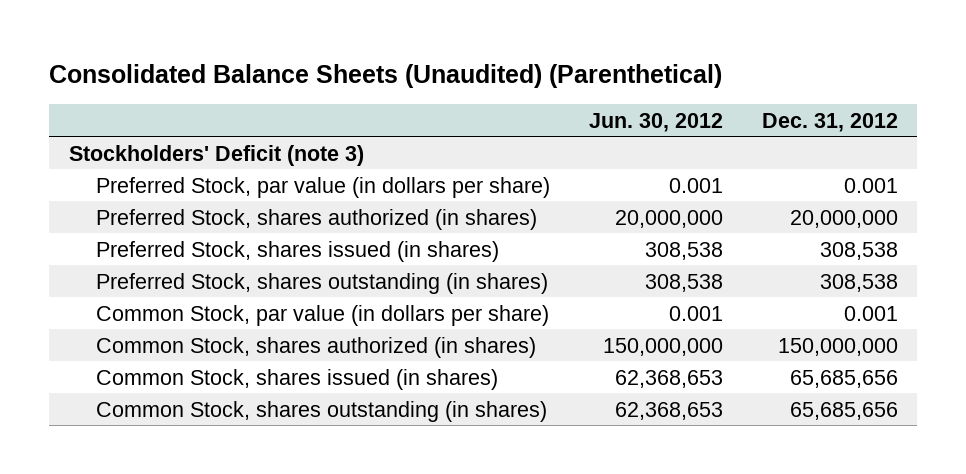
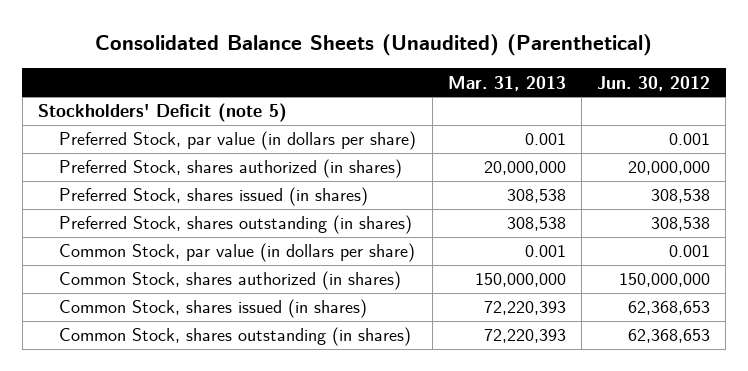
- | Jun. 30, 2012 | Dec. 31, 2012
+ | Mar. 31, 2013 | Jun. 30, 2012
- Stockholders' Deficit (note 3)
+ Stockholders' Deficit (note 5)

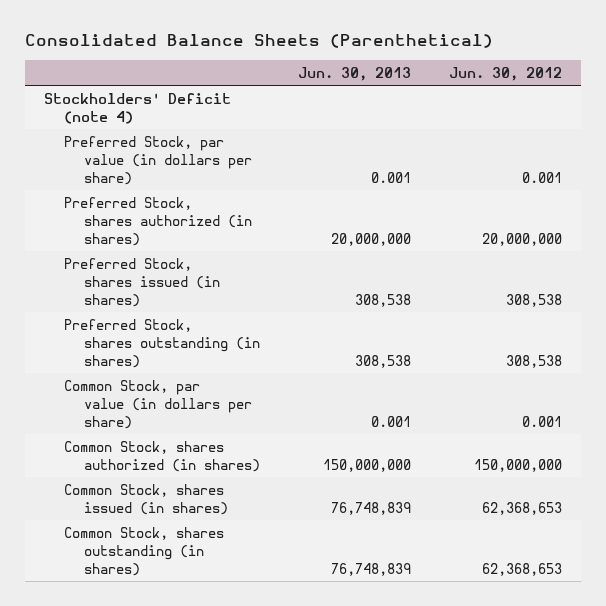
- Consolidated Balance Sheets (Unaudited) (Parenthetical)
+ Consolidated Balance Sheets (Parenthetical)
- | Mar. 31, 2013 | Jun. 30, 2012
+ | Jun. 30, 2013 | Jun. 30, 2012
- Stockholders' Deficit (note 5)
+ Stockholders' Deficit (note 4)

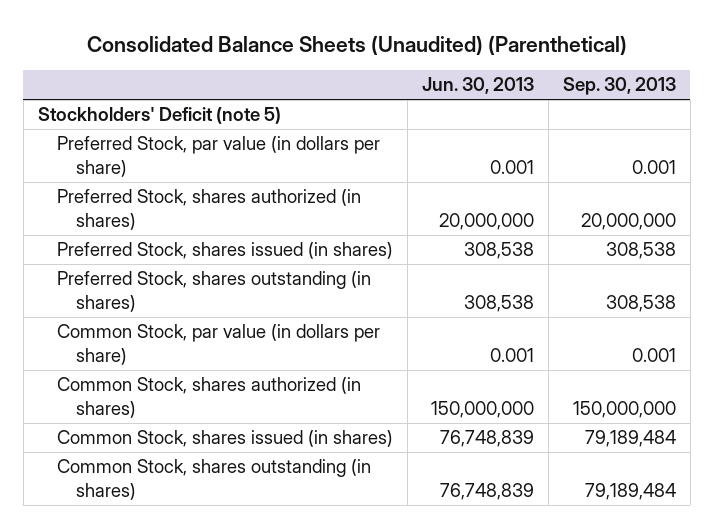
- Consolidated Balance Sheets (Parenthetical)
+ Consolidated Balance Sheets (Unaudited) (Parenthetical)
- | Jun. 30, 2013 | Jun. 30, 2012
+ | Jun. 30, 2013 | Sep. 30, 2013
- Stockholders' Deficit (note 4)
+ Stockholders' Deficit (note 5)

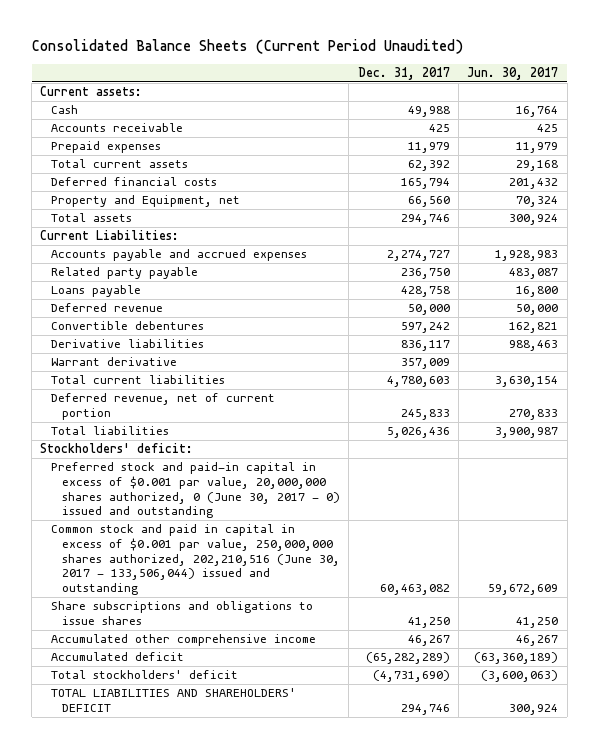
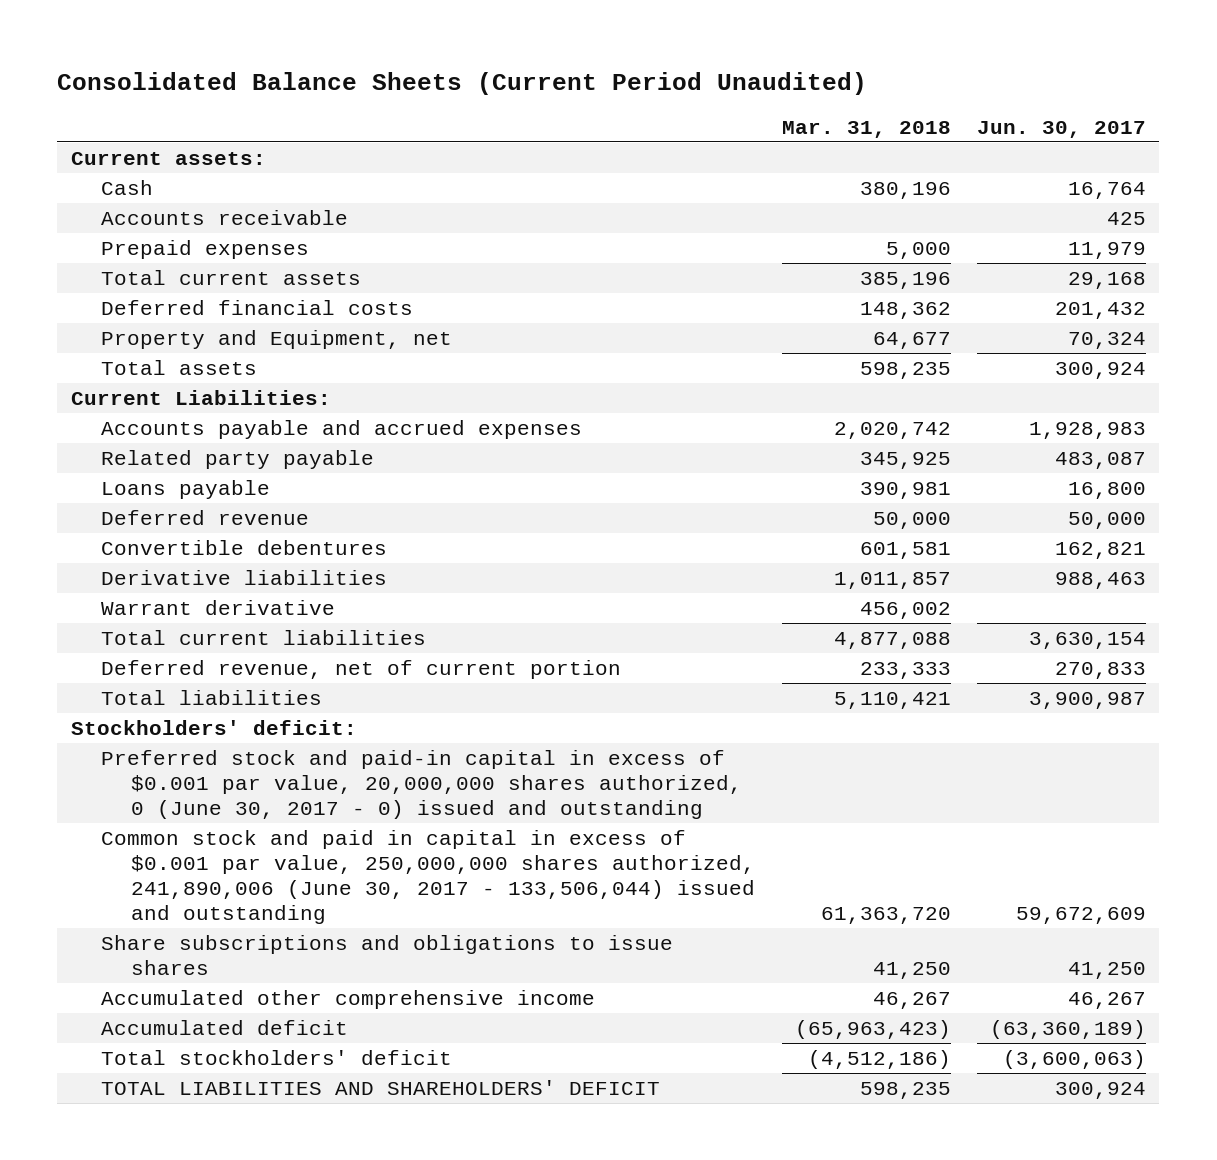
- | Dec. 31, 2017 | Jun. 30, 2017
+ | Mar. 31, 2018 | Jun. 30, 2017
- Common stock and paid in capital in excess of $0.001 par value, 250,000,000 shares authorized, 202,210,516 (June 30, 2017 - 133,506,044) issued and outstanding | 60,463,082 | 59,672,609
+ Common stock and paid in capital in excess of $0.001 par value, 250,000,000 shares authorized, 241,890,006 (June 30, 2017 - 133,506,044) issued and outstanding | 61,363,720 | 59,672,609

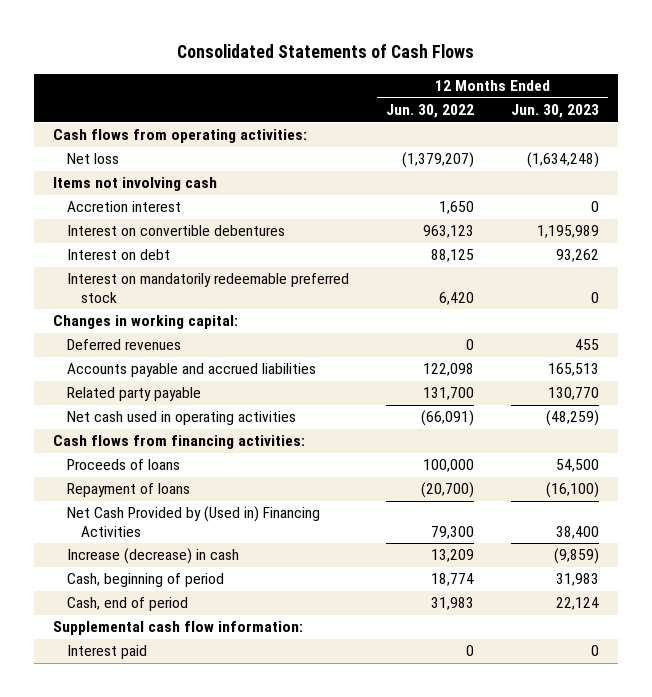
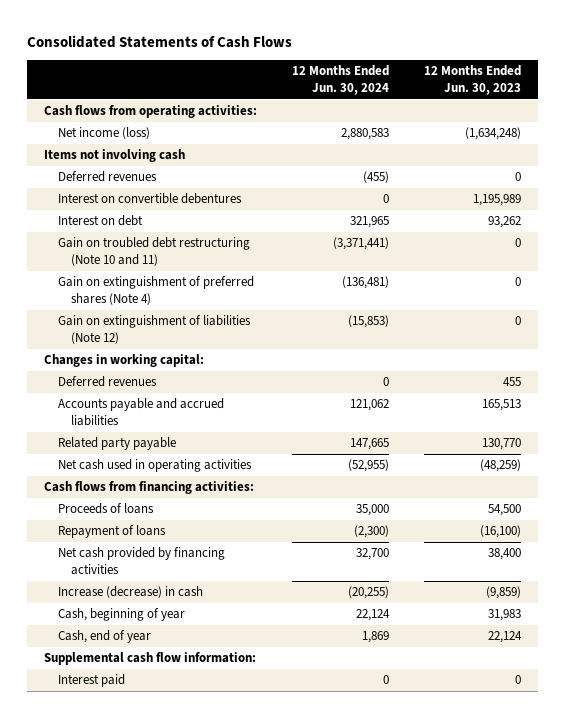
- | 12 Months Ended Jun. 30, 2022 | 12 Months Ended Jun. 30, 2023
+ | 12 Months Ended Jun. 30, 2024 | 12 Months Ended Jun. 30, 2023
- Net loss | (1,379,207) | (1,634,248)
+ Net income (loss) | 2,880,583 | (1,634,248)
- Accretion interest | 1,650 | 0
+ Deferred revenues | (455) | 0
- Interest on mandatorily redeemable preferred stock | 6,420 | 0
+ Gain on troubled debt restructuring (Note 10 and 11) | (3,371,441) | 0
+ Gain on extinguishment of preferred shares (Note 4) | (136,481) | 0
+ Gain on extinguishment of liabilities (Note 12) | (15,853) | 0
- Net Cash Provided by (Used in) Financing Activities | 79,300 | 38,400
+ Net cash provided by financing activities | 32,700 | 38,400
- Cash, beginning of period | 18,774 | 31,983
- Cash, end of period | 31,983 | 22,124
+ Cash, beginning of year | 22,124 | 31,983
+ Cash, end of year | 1,869 | 22,124

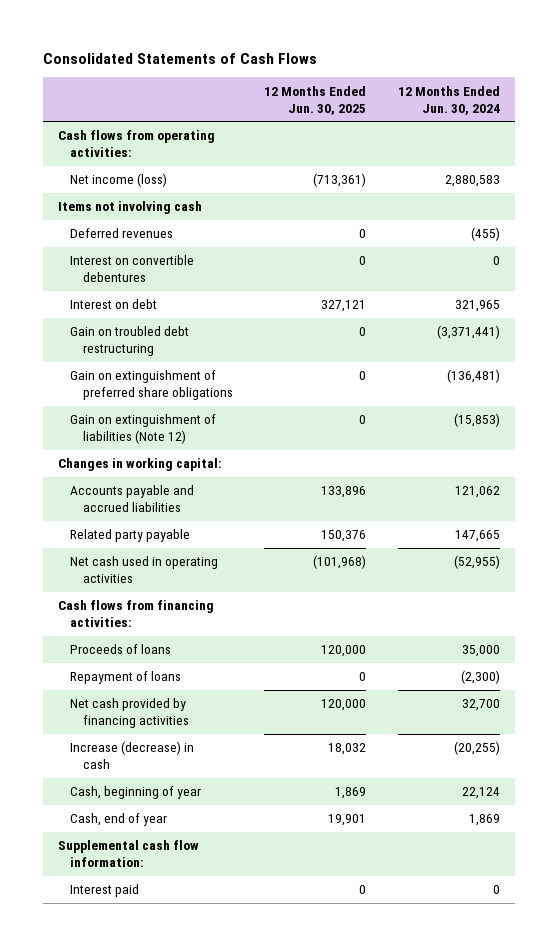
- | 12 Months Ended Jun. 30, 2024 | 12 Months Ended Jun. 30, 2023
+ | 12 Months Ended Jun. 30, 2025 | 12 Months Ended Jun. 30, 2024
- Gain on troubled debt restructuring (Note 10 and 11) | (3,371,441) | 0
- Gain on extinguishment of preferred shares (Note 4) | (136,481) | 0
+ Gain on troubled debt restructuring | 0 | (3,371,441)
+ Gain on extinguishment of preferred share obligations | 0 | (136,481)
- Deferred revenues | 0 | 455

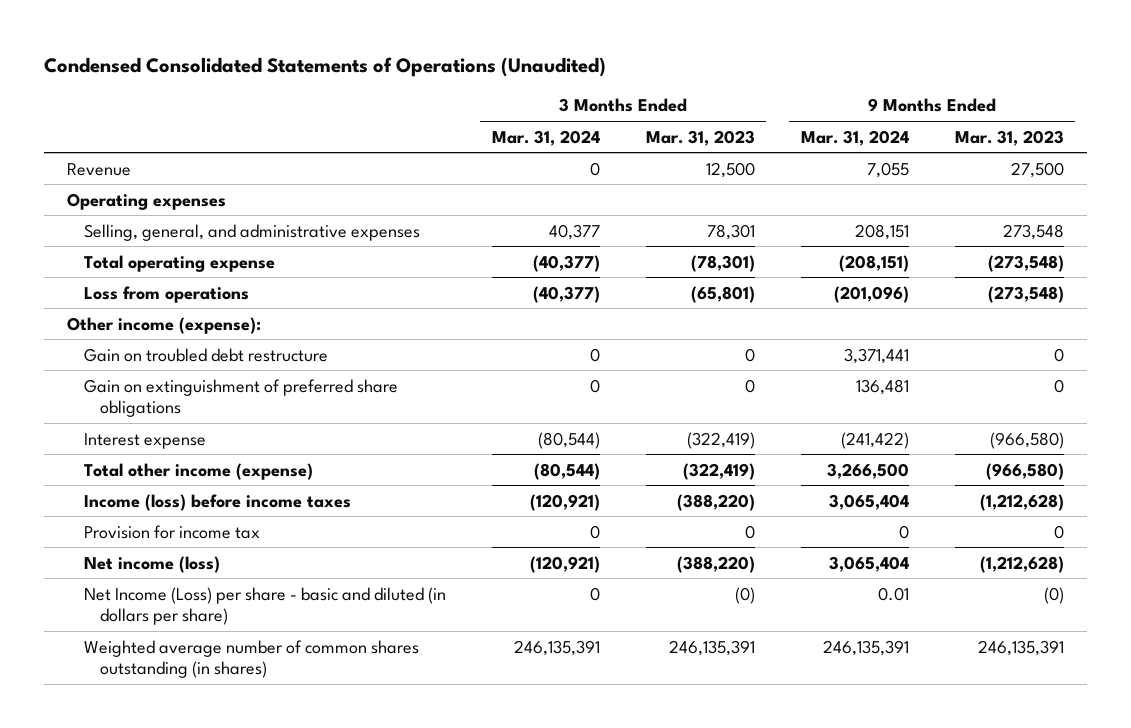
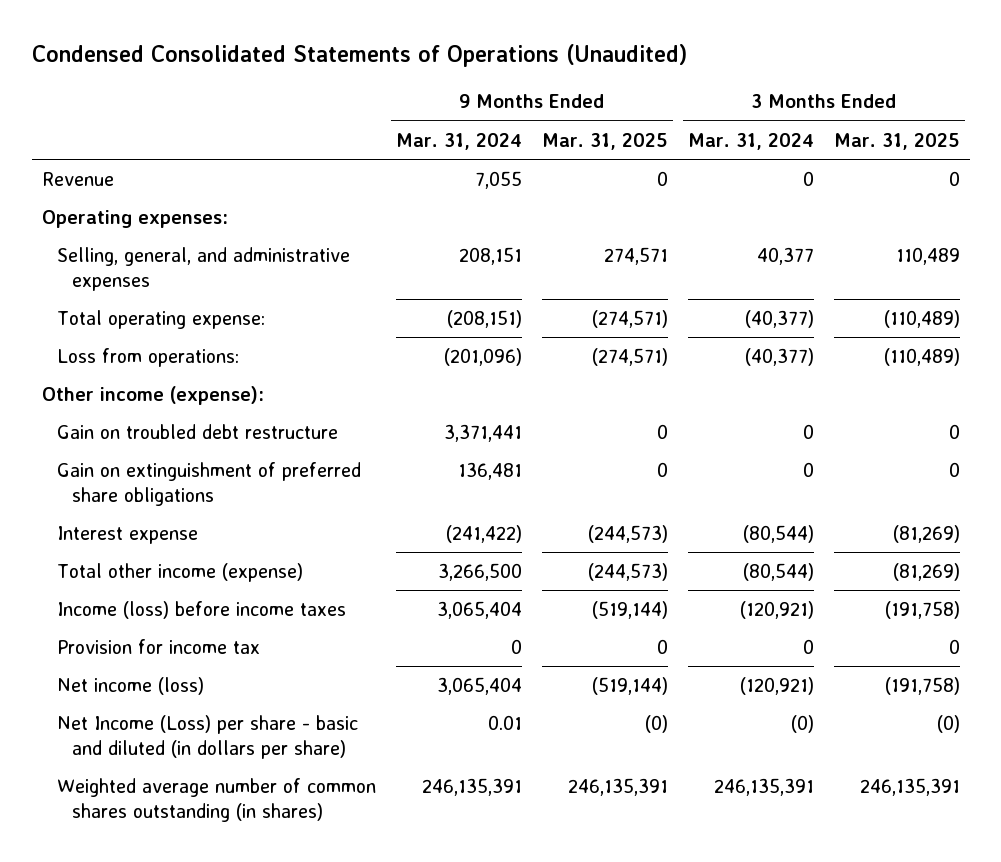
- | 3 Months Ended Mar. 31, 2024 | 3 Months Ended Mar. 31, 2023 | 9 Months Ended Mar. 31, 2024 | 9 Months Ended Mar. 31, 2023
+ | 9 Months Ended Mar. 31, 2024 | 9 Months Ended Mar. 31, 2025 | 3 Months Ended Mar. 31, 2024 | 3 Months Ended Mar. 31, 2025
- Operating expenses
+ Operating expenses:
- Total operating expense | (40,377) | (78,301) | (208,151) | (273,548)
- Loss from operations | (40,377) | (65,801) | (201,096) | (273,548)
+ Total operating expense: | (208,151) | (274,571) | (40,377) | (110,489)
+ Loss from operations: | (201,096) | (274,571) | (40,377) | (110,489)
- Net Income (Loss) per share - basic and diluted (in dollars per share) | 0 | (0) | 0.01 | (0)
+ Net Income (Loss) per share - basic and diluted (in dollars per share) | 0.01 | (0) | (0) | (0)

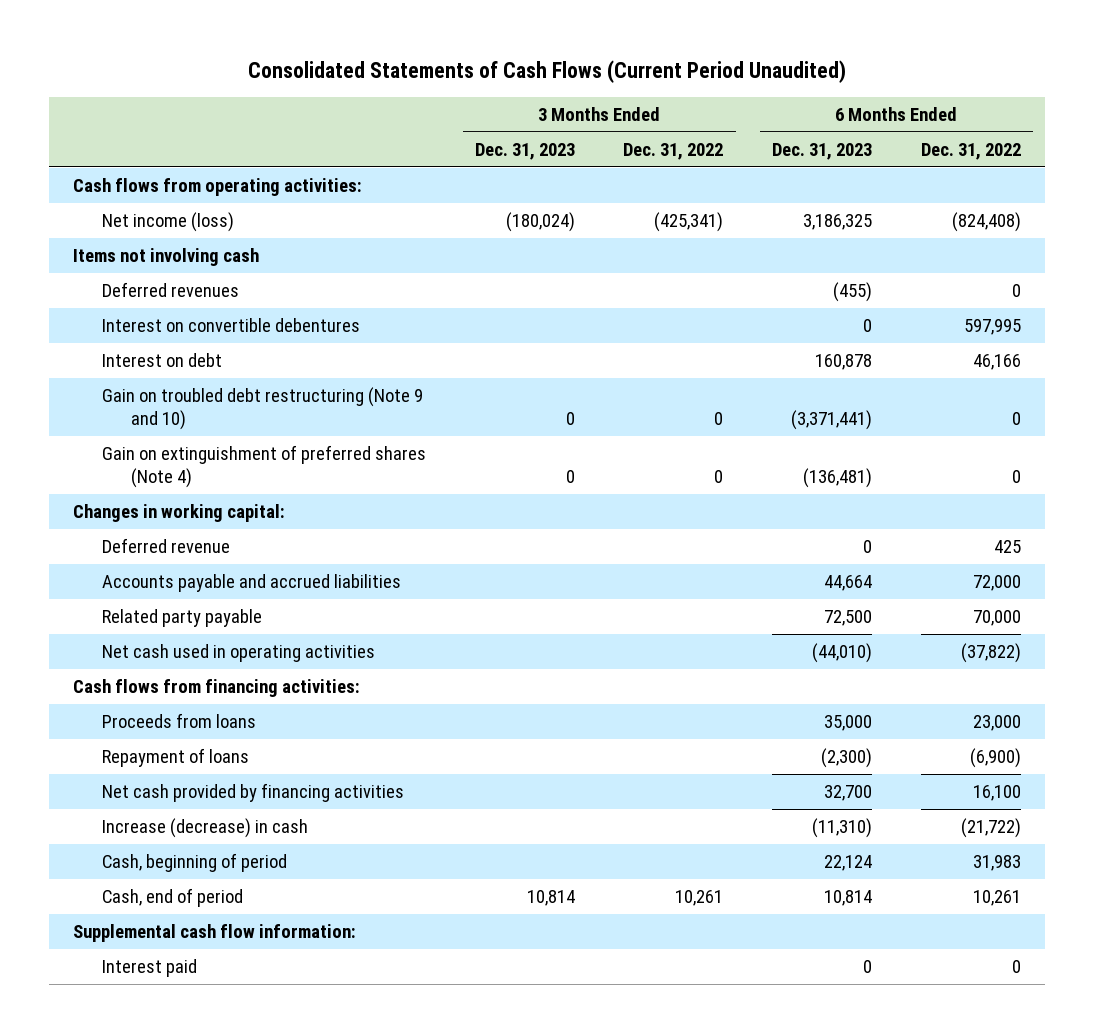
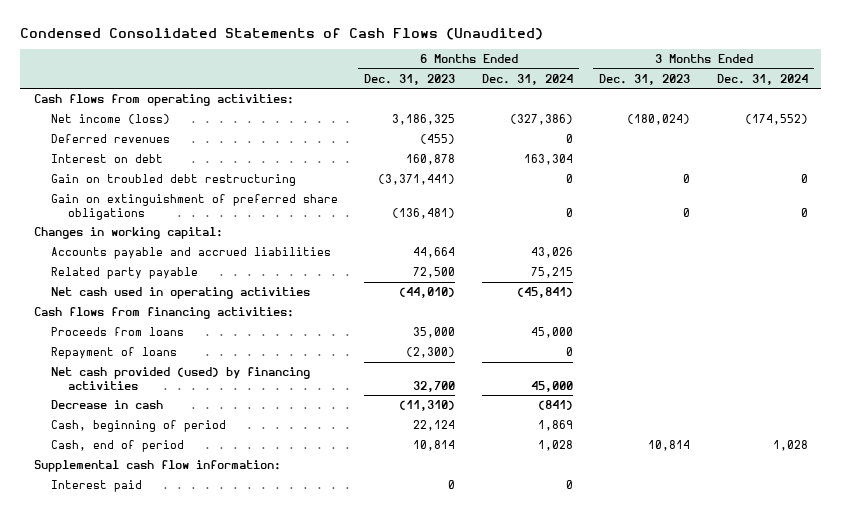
- Consolidated Statements of Cash Flows (Current Period Unaudited)
+ Condensed Consolidated Statements of Cash Flows (Unaudited)
- | 3 Months Ended Dec. 31, 2023 | 3 Months Ended Dec. 31, 2022 | 6 Months Ended Dec. 31, 2023 | 6 Months Ended Dec. 31, 2022
+ | 6 Months Ended Dec. 31, 2023 | 6 Months Ended Dec. 31, 2024 | 3 Months Ended Dec. 31, 2023 | 3 Months Ended Dec. 31, 2024
- Items not involving cash
- Interest on convertible debentures | | | 0 | 597,995
- Gain on troubled debt restructuring (Note 9 and 10) | 0 | 0 | (3,371,441) | 0
- Gain on extinguishment of preferred shares (Note 4) | 0 | 0 | (136,481) | 0
+ Gain on troubled debt restructuring | (3,371,441) | 0 | 0 | 0
+ Gain on extinguishment of preferred share obligations | (136,481) | 0 | 0 | 0
- Deferred revenue | | | 0 | 425
- Net cash provided by financing activities | | | 32,700 | 16,100
- Increase (decrease) in cash | | | (11,310) | (21,722)
+ Net cash provided (used) by financing activities | 32,700 | 45,000 | |
+ Decrease in cash | (11,310) | (841) | |

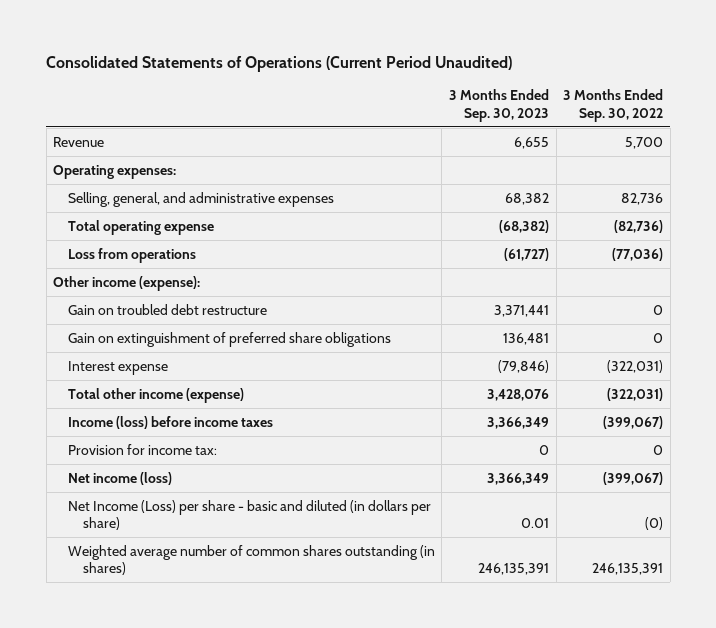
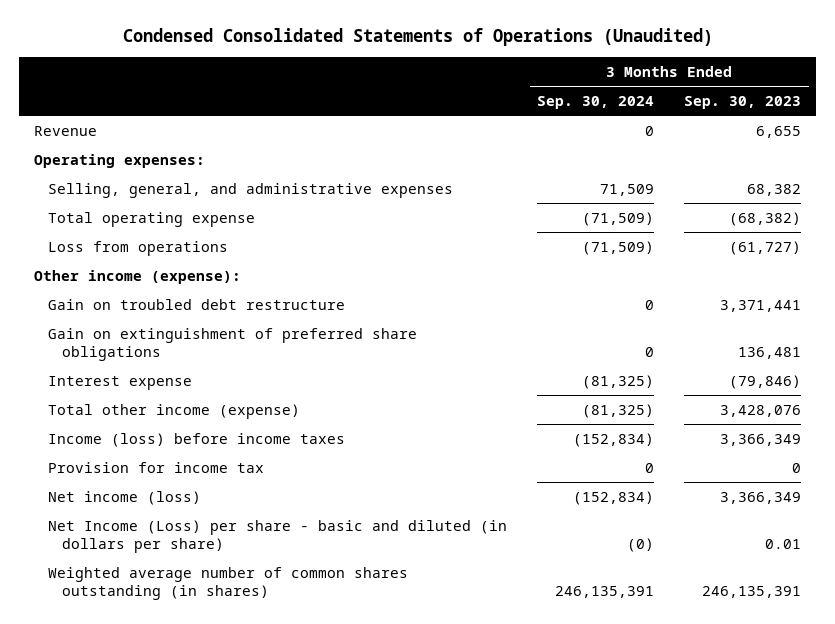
- Consolidated Statements of Operations (Current Period Unaudited)
+ Condensed Consolidated Statements of Operations (Unaudited)
- | 3 Months Ended Sep. 30, 2023 | 3 Months Ended Sep. 30, 2022
+ | 3 Months Ended Sep. 30, 2024 | 3 Months Ended Sep. 30, 2023
- Provision for income tax: | 0 | 0
+ Provision for income tax | 0 | 0

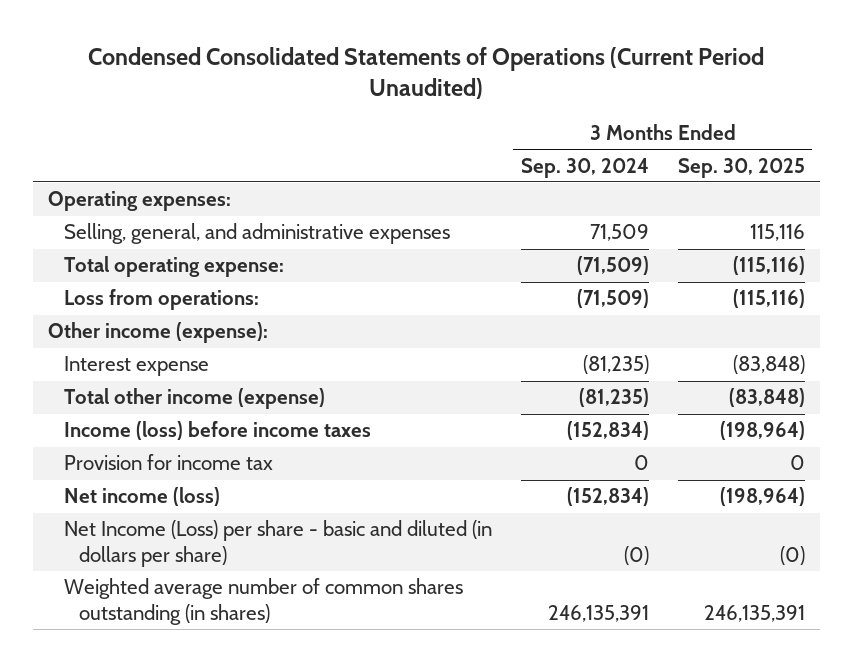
- Condensed Consolidated Statements of Operations (Unaudited)
+ Condensed Consolidated Statements of Operations (Current Period Unaudited)
- | 3 Months Ended Sep. 30, 2024 | 3 Months Ended Sep. 30, 2023
+ | 3 Months Ended Sep. 30, 2024 | 3 Months Ended Sep. 30, 2025
- Revenue | 0 | 6,655
- Total operating expense | (71,509) | (68,382)
- Loss from operations | (71,509) | (61,727)
+ Total operating expense: | (71,509) | (115,116)
+ Loss from operations: | (71,509) | (115,116)
- Gain on troubled debt restructure | 0 | 3,371,441
- Gain on extinguishment of preferred share obligations | 0 | 136,481
- Interest expense | (81,325) | (79,846)
- Total other income (expense) | (81,325) | 3,428,076
+ Interest expense | (81,235) | (83,848)
+ Total other income (expense) | (81,235) | (83,848)

